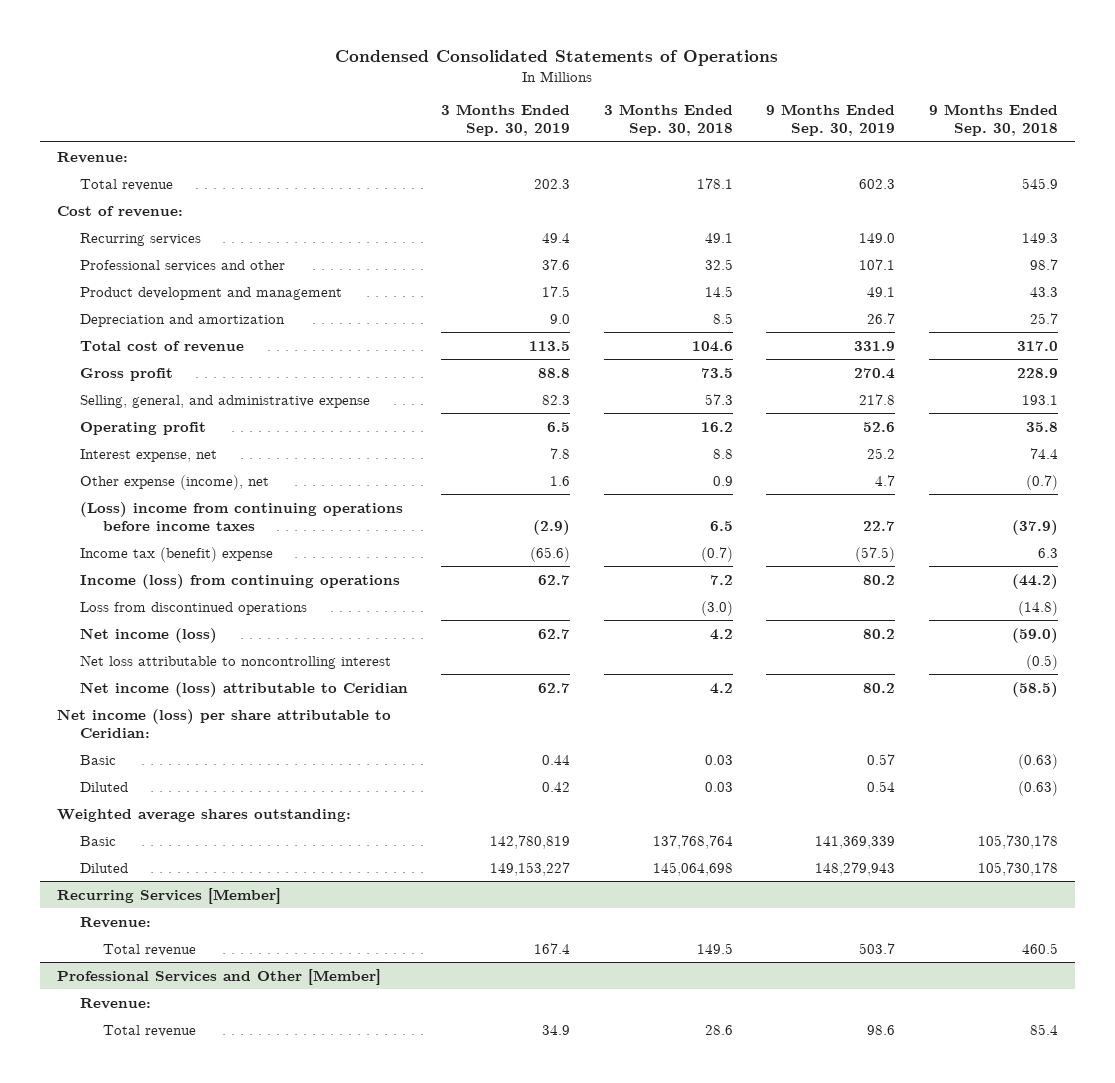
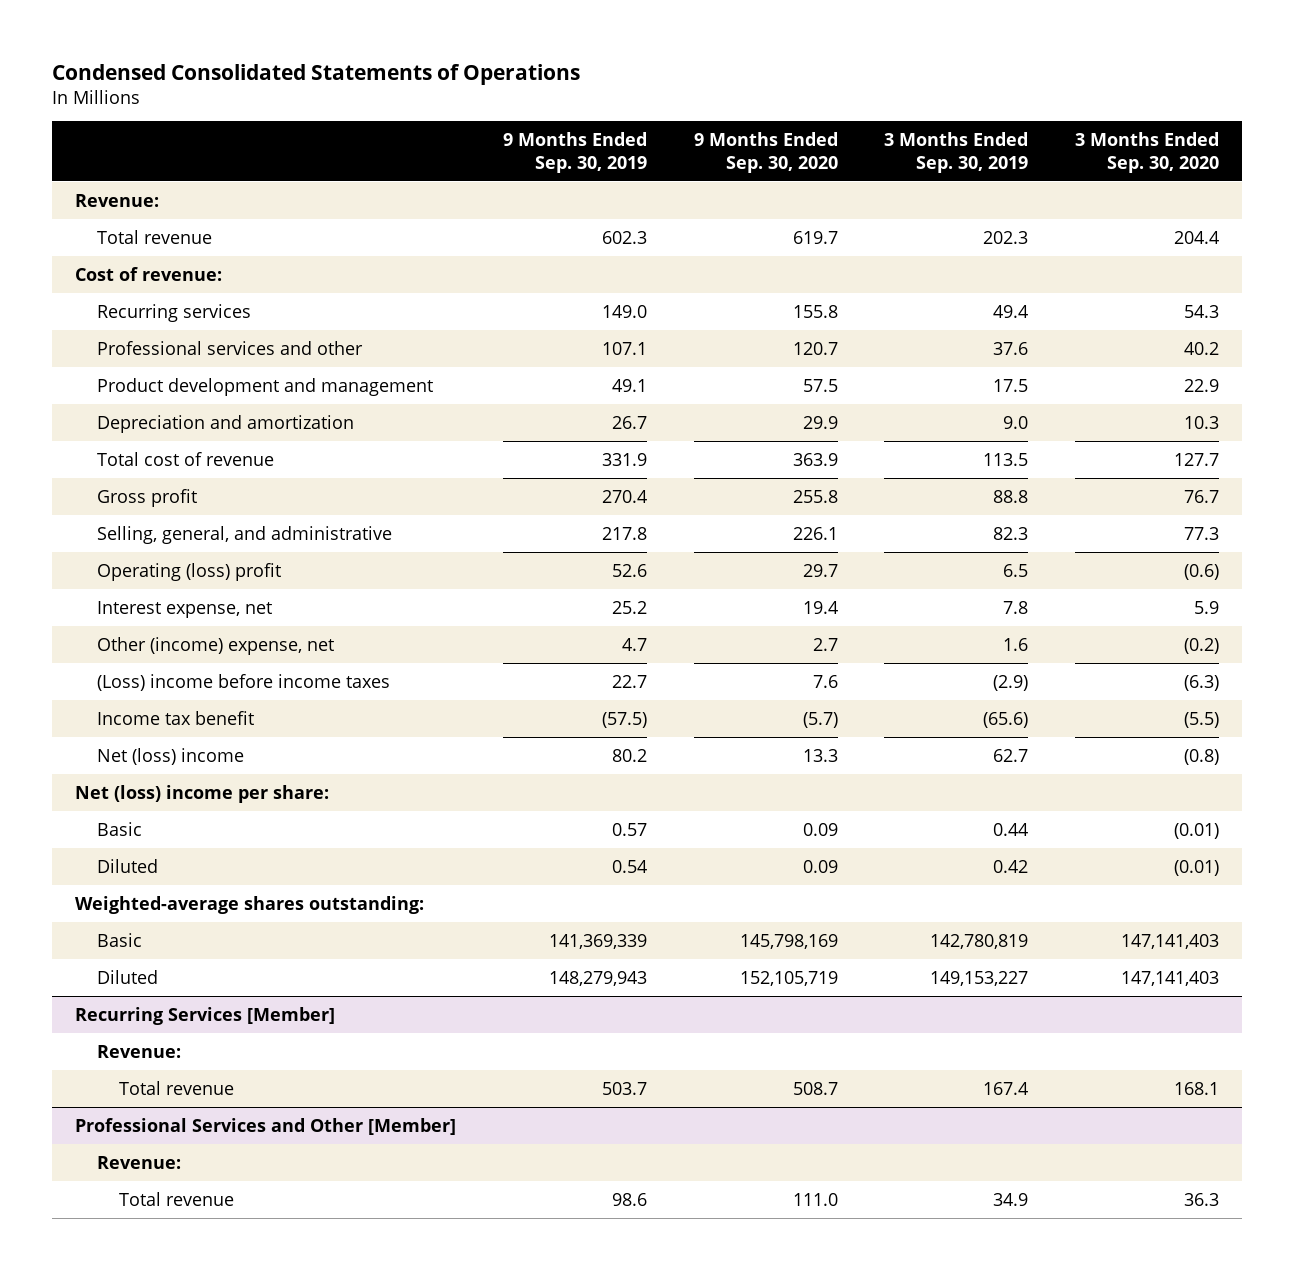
- | 3 Months Ended Sep. 30, 2019 | 3 Months Ended Sep. 30, 2018 | 9 Months Ended Sep. 30, 2019 | 9 Months Ended Sep. 30, 2018
+ | 9 Months Ended Sep. 30, 2019 | 9 Months Ended Sep. 30, 2020 | 3 Months Ended Sep. 30, 2019 | 3 Months Ended Sep. 30, 2020
- Selling, general, and administrative expense | 82.3 | 57.3 | 217.8 | 193.1
- Operating profit | 6.5 | 16.2 | 52.6 | 35.8
+ Selling, general, and administrative | 217.8 | 226.1 | 82.3 | 77.3
+ Operating (loss) profit | 52.6 | 29.7 | 6.5 | (0.6)
- Other expense (income), net | 1.6 | 0.9 | 4.7 | (0.7)
- (Loss) income from continuing operations before income taxes | (2.9) | 6.5 | 22.7 | (37.9)
- Income tax (benefit) expense | (65.6) | (0.7) | (57.5) | 6.3
- Income (loss) from continuing operations | 62.7 | 7.2 | 80.2 | (44.2)
- Loss from discontinued operations | | (3.0) | | (14.8)
- Net income (loss) | 62.7 | 4.2 | 80.2 | (59.0)
- Net loss attributable to noncontrolling interest | | | | (0.5)
- Net income (loss) attributable to Ceridian | 62.7 | 4.2 | 80.2 | (58.5)
- Net income (loss) per share attributable to Ceridian:
+ Other (income) expense, net | 4.7 | 2.7 | 1.6 | (0.2)
+ (Loss) income before income taxes | 22.7 | 7.6 | (2.9) | (6.3)
+ Income tax benefit | (57.5) | (5.7) | (65.6) | (5.5)
+ Net (loss) income | 80.2 | 13.3 | 62.7 | (0.8)
+ Net (loss) income per share:
- Weighted average shares outstanding:
+ Weighted-average shares outstanding:

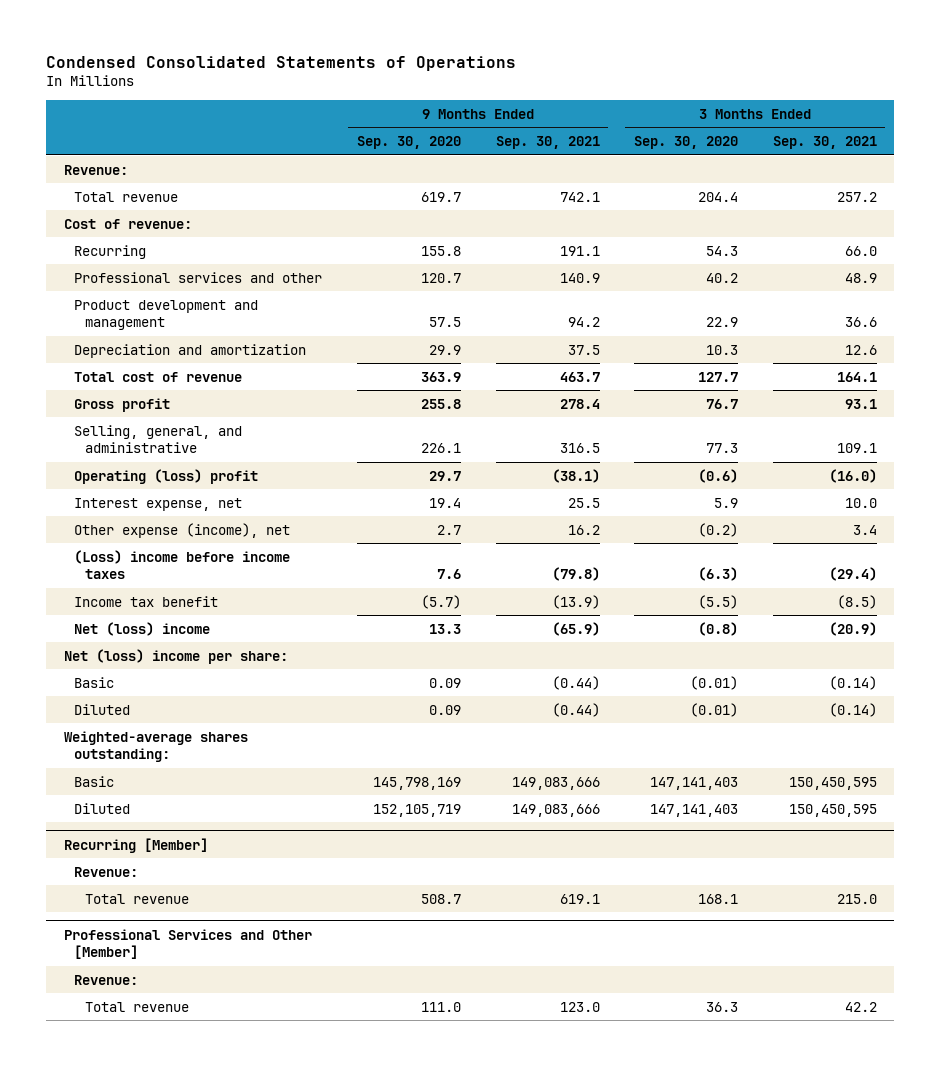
- | 9 Months Ended Sep. 30, 2019 | 9 Months Ended Sep. 30, 2020 | 3 Months Ended Sep. 30, 2019 | 3 Months Ended Sep. 30, 2020
+ | 9 Months Ended Sep. 30, 2020 | 9 Months Ended Sep. 30, 2021 | 3 Months Ended Sep. 30, 2020 | 3 Months Ended Sep. 30, 2021
- Recurring services | 149.0 | 155.8 | 49.4 | 54.3
+ Recurring | 155.8 | 191.1 | 54.3 | 66.0
- Other (income) expense, net | 4.7 | 2.7 | 1.6 | (0.2)
+ Other expense (income), net | 2.7 | 16.2 | (0.2) | 3.4
- Recurring Services [Member]
+ Recurring [Member]

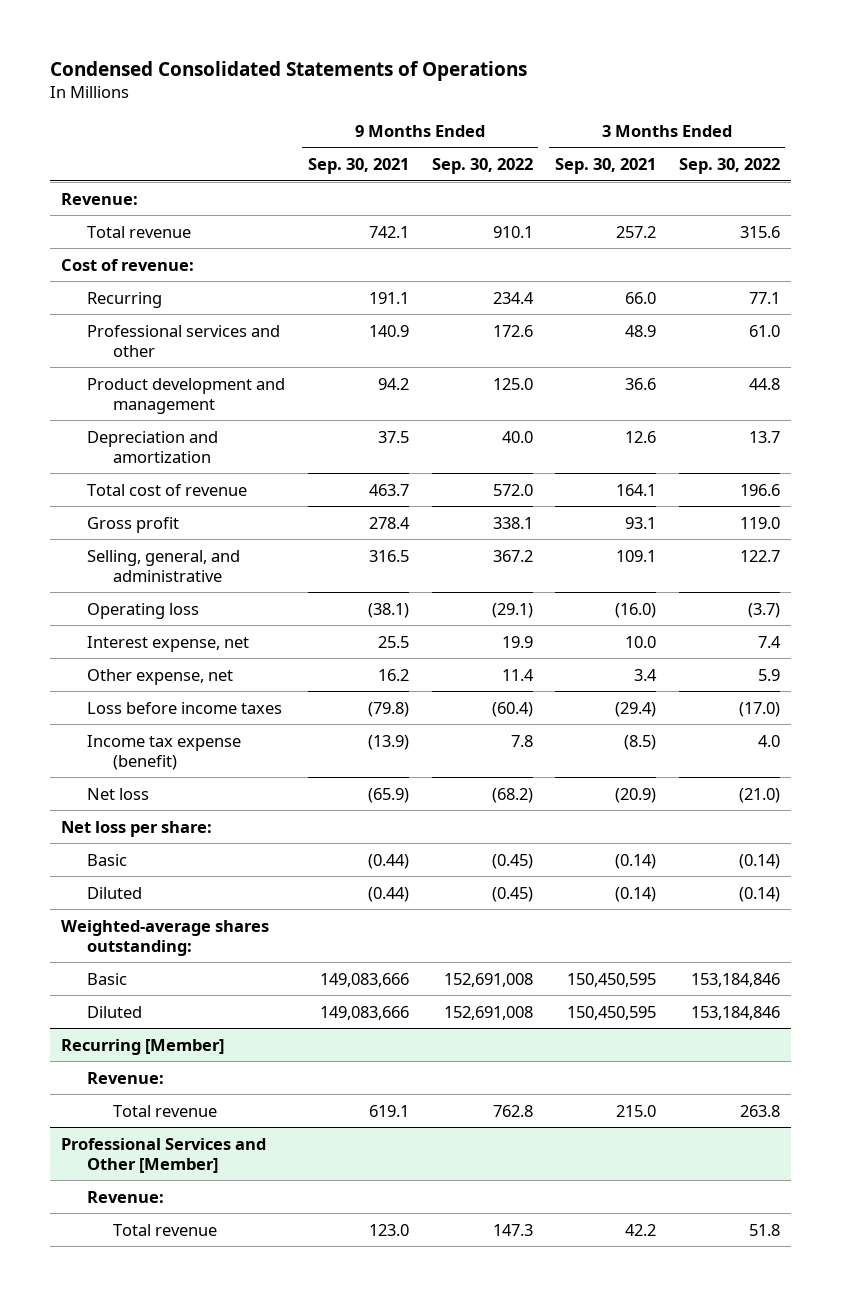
- | 9 Months Ended Sep. 30, 2020 | 9 Months Ended Sep. 30, 2021 | 3 Months Ended Sep. 30, 2020 | 3 Months Ended Sep. 30, 2021
+ | 9 Months Ended Sep. 30, 2021 | 9 Months Ended Sep. 30, 2022 | 3 Months Ended Sep. 30, 2021 | 3 Months Ended Sep. 30, 2022
- Operating (loss) profit | 29.7 | (38.1) | (0.6) | (16.0)
+ Operating loss | (38.1) | (29.1) | (16.0) | (3.7)
- Other expense (income), net | 2.7 | 16.2 | (0.2) | 3.4
- (Loss) income before income taxes | 7.6 | (79.8) | (6.3) | (29.4)
- Income tax benefit | (5.7) | (13.9) | (5.5) | (8.5)
- Net (loss) income | 13.3 | (65.9) | (0.8) | (20.9)
- Net (loss) income per share:
+ Other expense, net | 16.2 | 11.4 | 3.4 | 5.9
+ Loss before income taxes | (79.8) | (60.4) | (29.4) | (17.0)
+ Income tax expense (benefit) | (13.9) | 7.8 | (8.5) | 4.0
+ Net loss | (65.9) | (68.2) | (20.9) | (21.0)
+ Net loss per share:

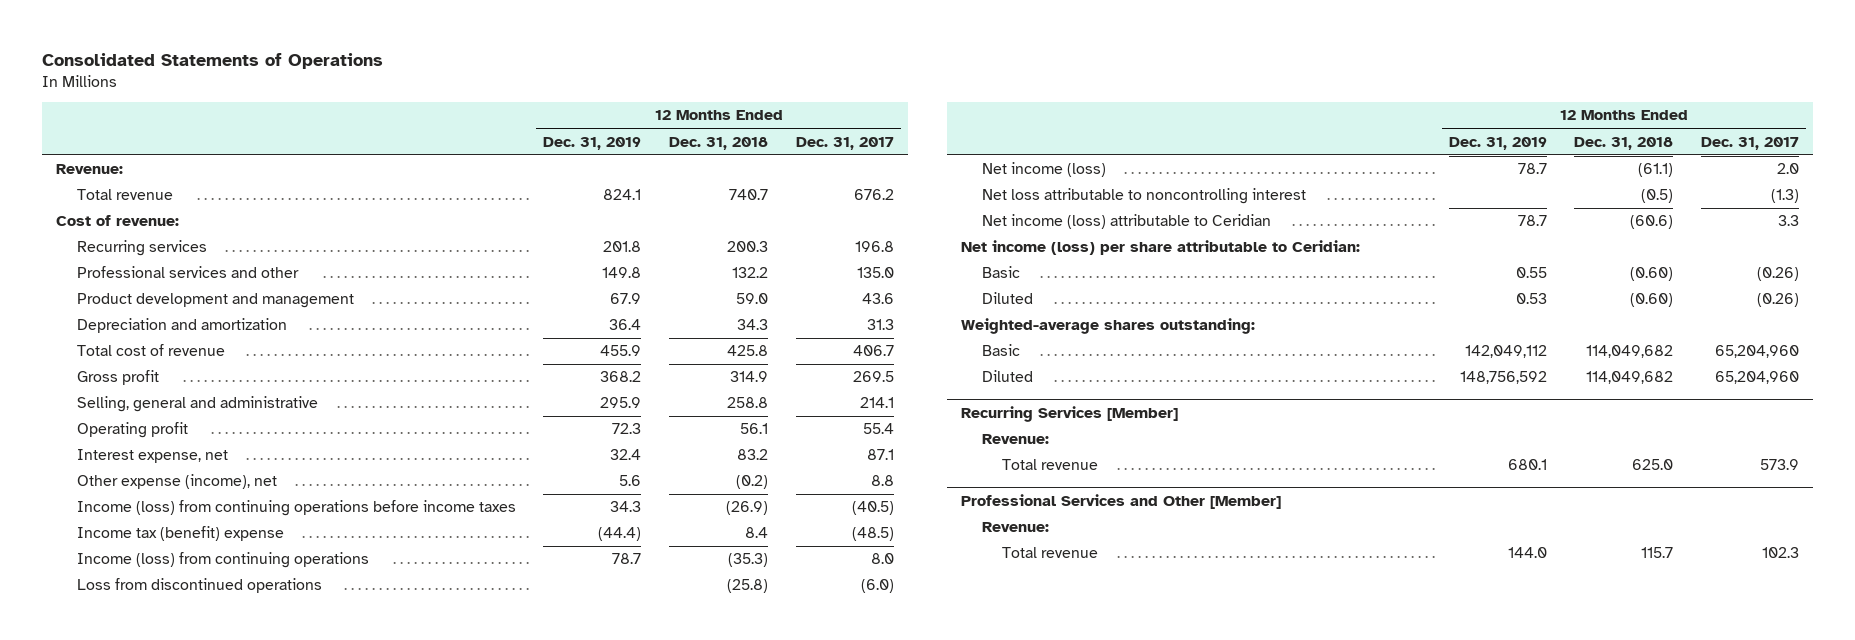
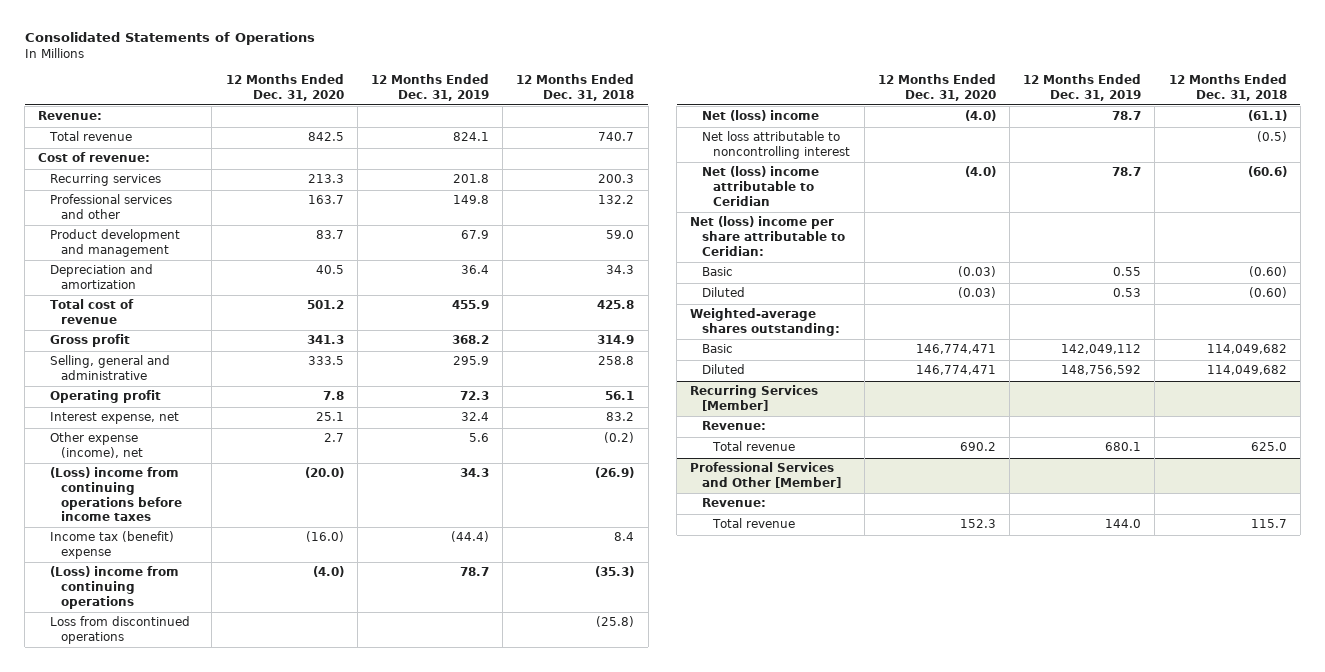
- | 12 Months Ended Dec. 31, 2019 | 12 Months Ended Dec. 31, 2018 | 12 Months Ended Dec. 31, 2017
+ | 12 Months Ended Dec. 31, 2020 | 12 Months Ended Dec. 31, 2019 | 12 Months Ended Dec. 31, 2018
- Income (loss) from continuing operations before income taxes | 34.3 | (26.9) | (40.5)
+ (Loss) income from continuing operations before income taxes | (20.0) | 34.3 | (26.9)
- Income (loss) from continuing operations | 78.7 | (35.3) | 8.0
+ (Loss) income from continuing operations | (4.0) | 78.7 | (35.3)
- Net income (loss) | 78.7 | (61.1) | 2.0
+ Net (loss) income | (4.0) | 78.7 | (61.1)
- Net income (loss) attributable to Ceridian | 78.7 | (60.6) | 3.3
- Net income (loss) per share attributable to Ceridian:
+ Net (loss) income attributable to Ceridian | (4.0) | 78.7 | (60.6)
+ Net (loss) income per share attributable to Ceridian:

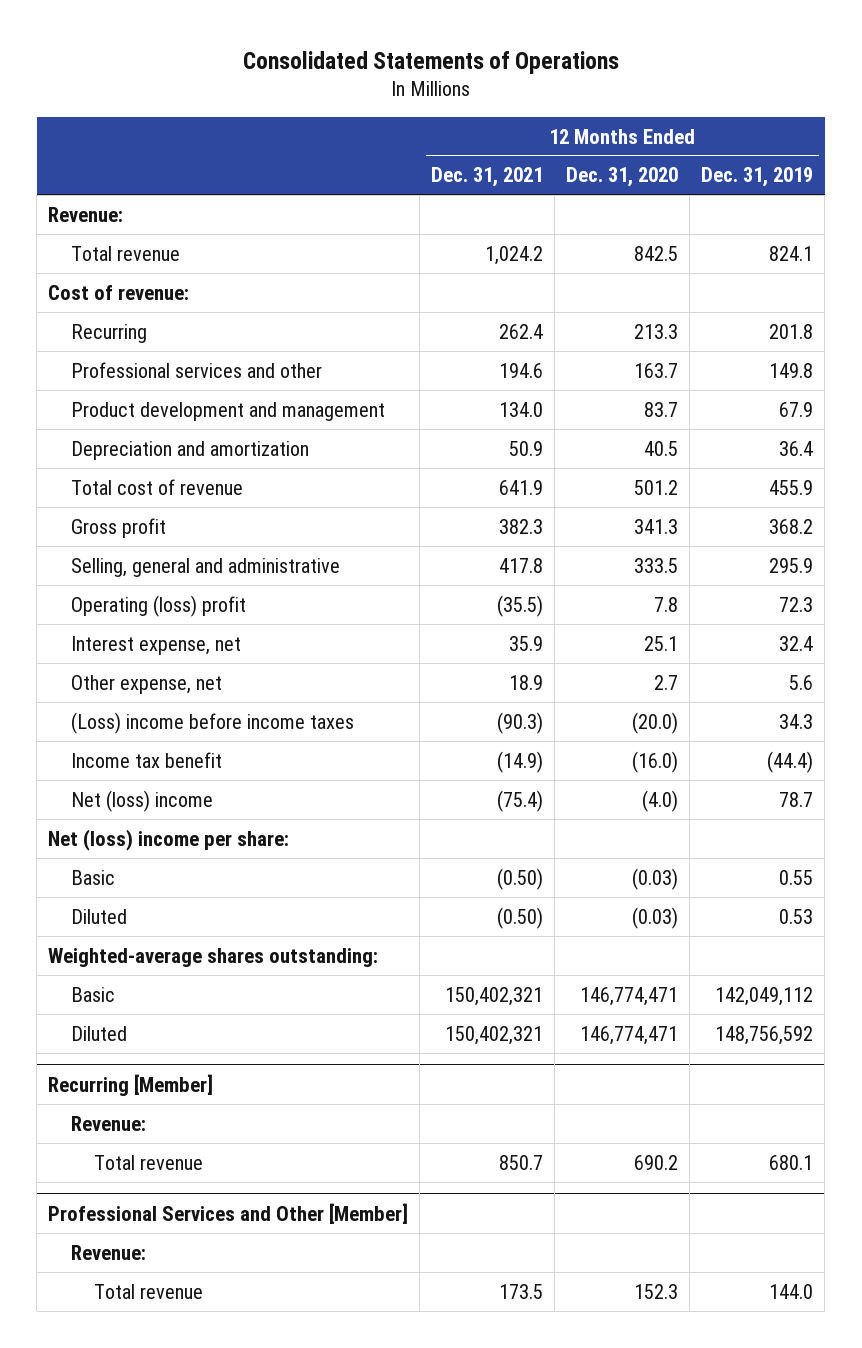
- | 12 Months Ended Dec. 31, 2020 | 12 Months Ended Dec. 31, 2019 | 12 Months Ended Dec. 31, 2018
+ | 12 Months Ended Dec. 31, 2021 | 12 Months Ended Dec. 31, 2020 | 12 Months Ended Dec. 31, 2019
- Recurring services | 213.3 | 201.8 | 200.3
+ Recurring | 262.4 | 213.3 | 201.8
- Operating profit | 7.8 | 72.3 | 56.1
+ Operating (loss) profit | (35.5) | 7.8 | 72.3
- Other expense (income), net | 2.7 | 5.6 | (0.2)
- (Loss) income from continuing operations before income taxes | (20.0) | 34.3 | (26.9)
- Income tax (benefit) expense | (16.0) | (44.4) | 8.4
- (Loss) income from continuing operations | (4.0) | 78.7 | (35.3)
- Loss from discontinued operations | | | (25.8)
+ Other expense, net | 18.9 | 2.7 | 5.6
+ (Loss) income before income taxes | (90.3) | (20.0) | 34.3
+ Income tax benefit | (14.9) | (16.0) | (44.4)
- Net loss attributable to noncontrolling interest | | | (0.5)
- Net (loss) income attributable to Ceridian | (4.0) | 78.7 | (60.6)
- Net (loss) income per share attributable to Ceridian:
+ Net (loss) income per share:
- Recurring Services [Member]
+ Recurring [Member]

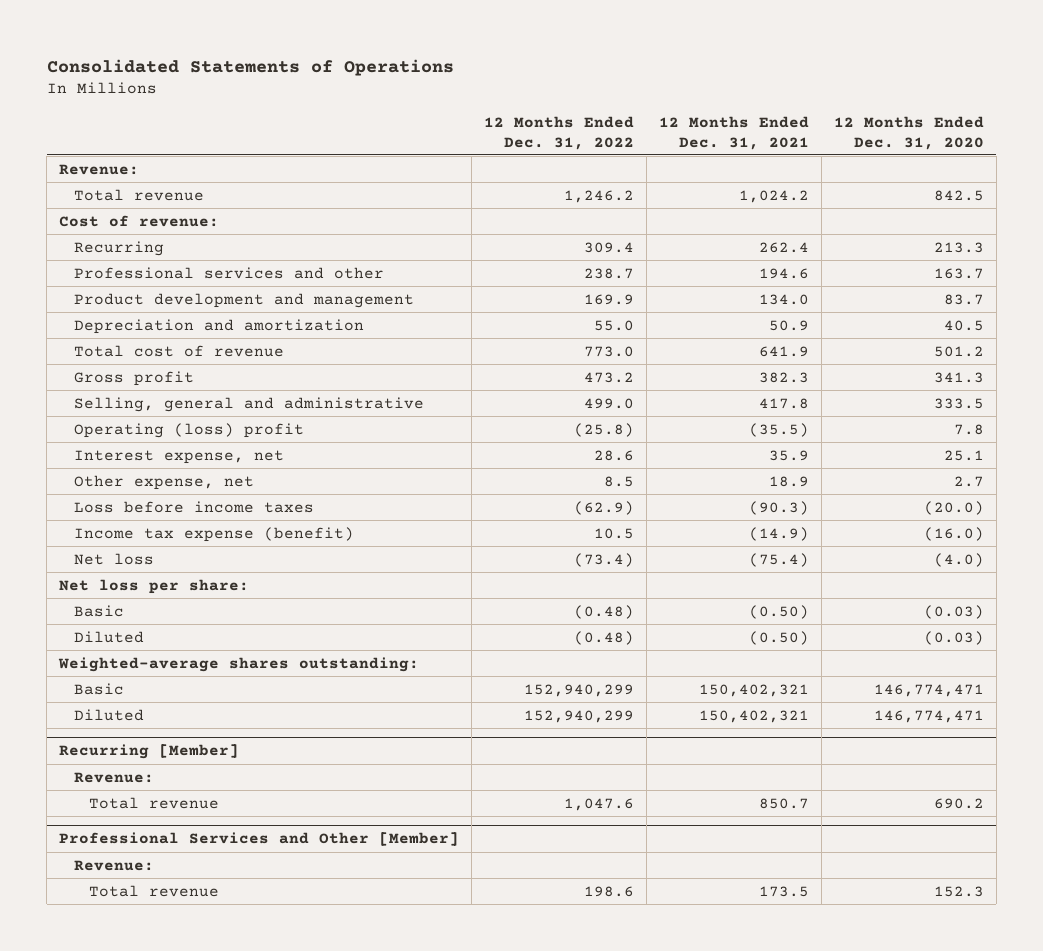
- | 12 Months Ended Dec. 31, 2021 | 12 Months Ended Dec. 31, 2020 | 12 Months Ended Dec. 31, 2019
+ | 12 Months Ended Dec. 31, 2022 | 12 Months Ended Dec. 31, 2021 | 12 Months Ended Dec. 31, 2020
- (Loss) income before income taxes | (90.3) | (20.0) | 34.3
- Income tax benefit | (14.9) | (16.0) | (44.4)
- Net (loss) income | (75.4) | (4.0) | 78.7
- Net (loss) income per share:
+ Loss before income taxes | (62.9) | (90.3) | (20.0)
+ Income tax expense (benefit) | 10.5 | (14.9) | (16.0)
+ Net loss | (73.4) | (75.4) | (4.0)
+ Net loss per share:

